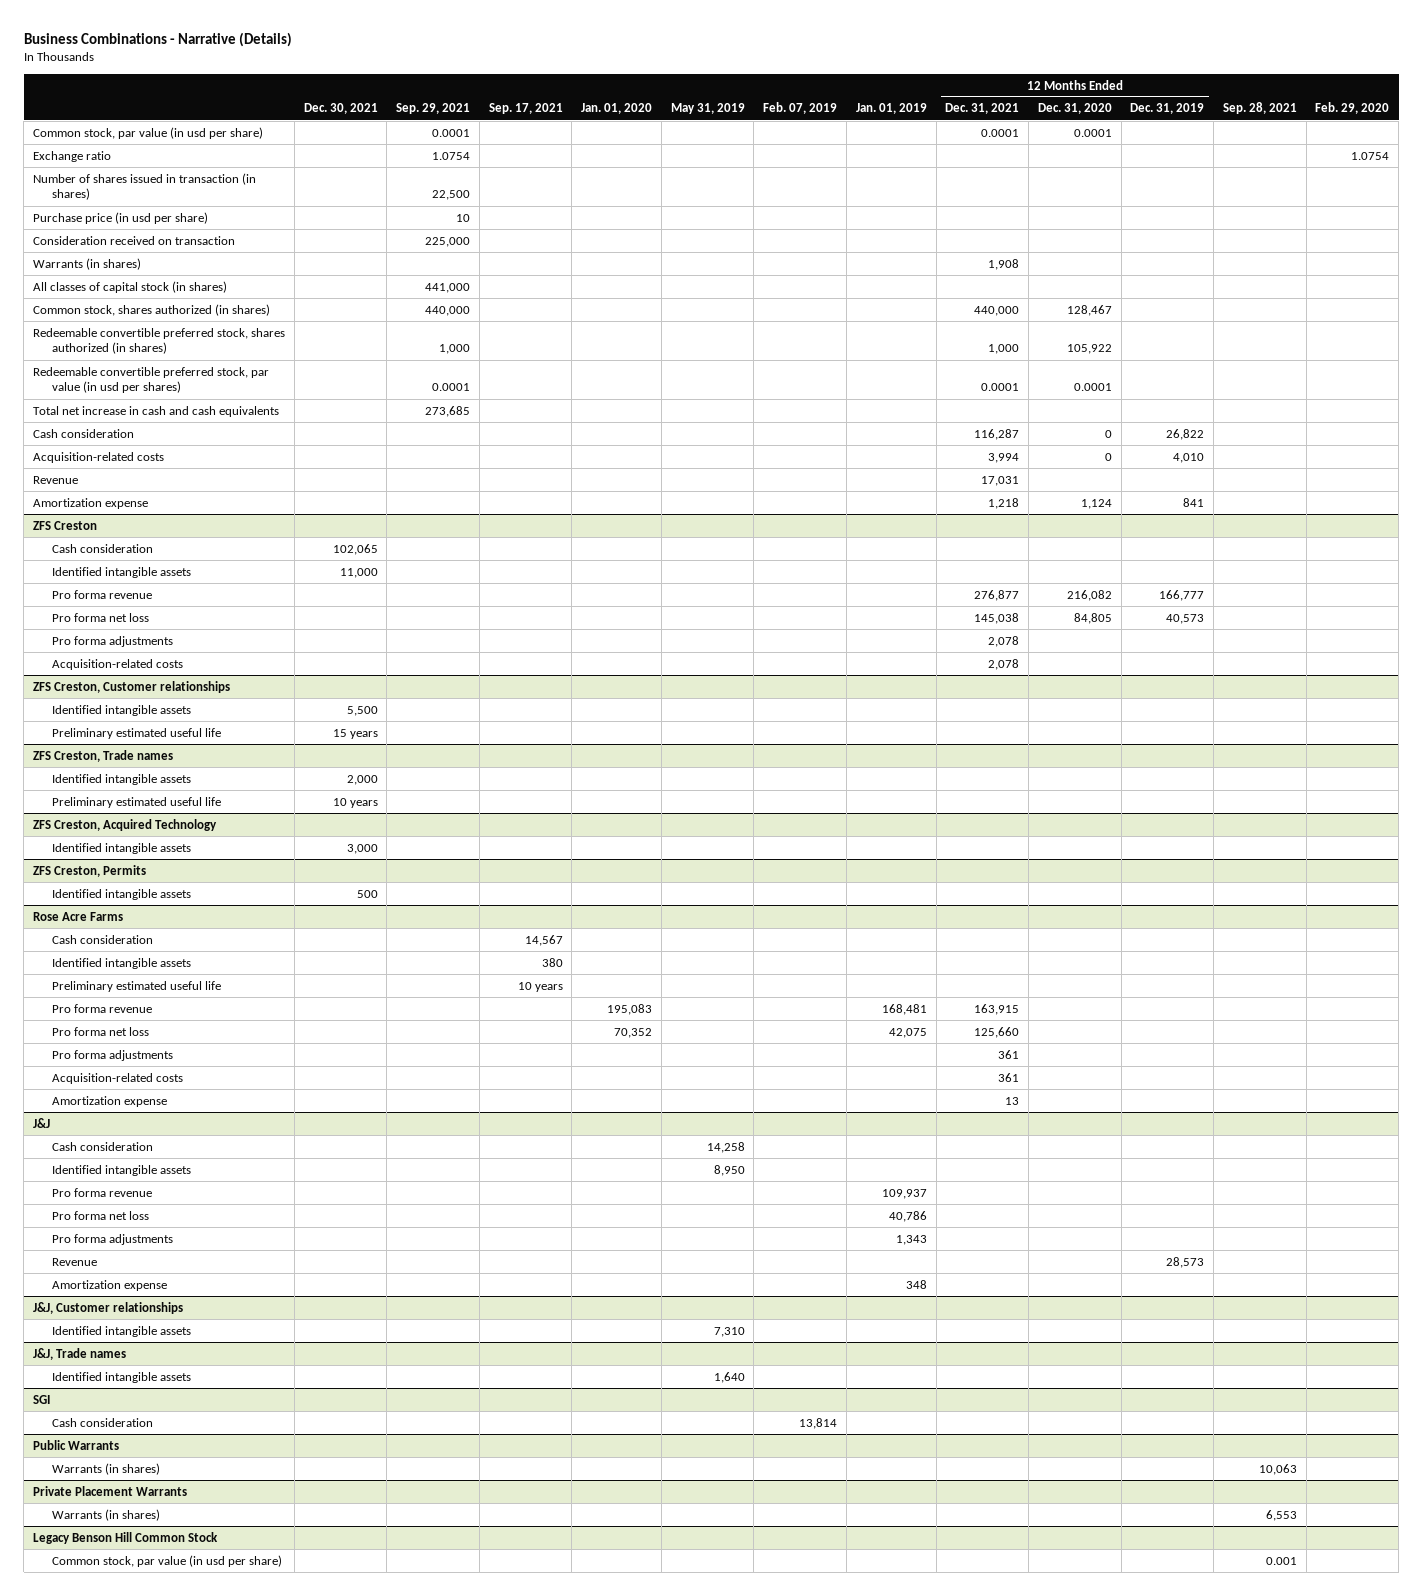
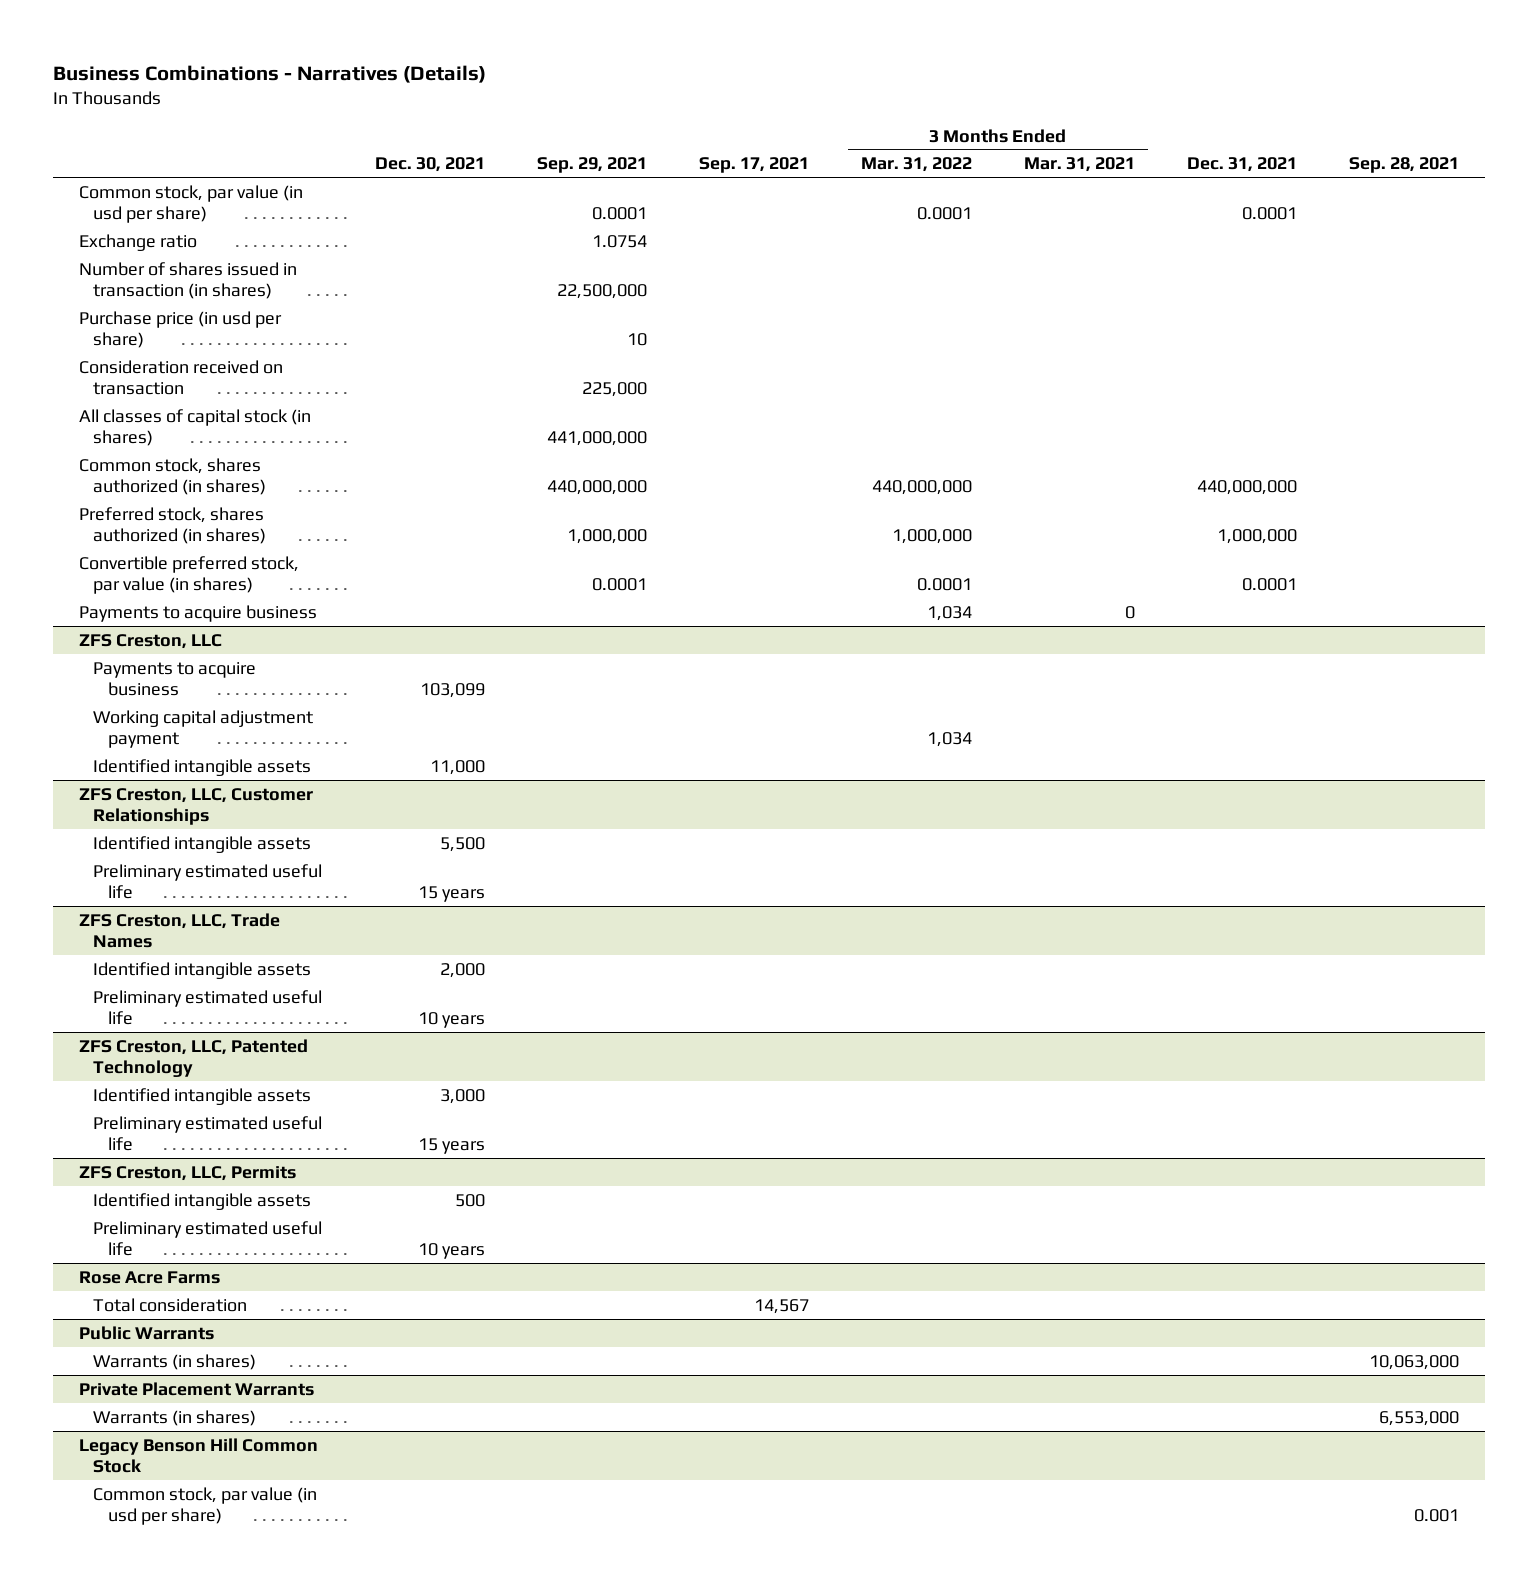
- Business Combinations - Narrative (Details)
+ Business Combinations - Narratives (Details)
- | Dec. 30, 2021 | Sep. 29, 2021 | Sep. 17, 2021 | Jan. 01, 2020 | May 31, 2019 | Feb. 07, 2019 | Jan. 01, 2019 | 12 Months Ended Dec. 31, 2021 | 12 Months Ended Dec. 31, 2020 | 12 Months Ended Dec. 31, 2019 | Sep. 28, 2021 | Feb. 29, 2020
+ | Dec. 30, 2021 | Sep. 29, 2021 | Sep. 17, 2021 | 3 Months Ended Mar. 31, 2022 | 3 Months Ended Mar. 31, 2021 | Dec. 31, 2021 | Sep. 28, 2021
- Number of shares issued in transaction (in shares) | | 22,500 | | | | | | | | | |
+ Number of shares issued in transaction (in shares) | | 22,500,000 | | | | |
- Warrants (in shares) | | | | | | | | 1,908 | | | |
- All classes of capital stock (in shares) | | 441,000 | | | | | | | | | |
- Common stock, shares authorized (in shares) | | 440,000 | | | | | | 440,000 | 128,467 | | |
- Redeemable convertible preferred stock, shares authorized (in shares) | | 1,000 | | | | | | 1,000 | 105,922 | | |
- Redeemable convertible preferred stock, par value (in usd per shares) | | 0.0001 | | | | | | 0.0001 | 0.0001 | | |
- Total net increase in cash and cash equivalents | | 273,685 | | | | | | | | | |
- Cash consideration | | | | | | | | 116,287 | 0 | 26,822 | |
- Acquisition-related costs | | | | | | | | 3,994 | 0 | 4,010 | |
- Revenue | | | | | | | | 17,031 | | | |
- Amortization expense | | | | | | | | 1,218 | 1,124 | 841 | |
- ZFS Creston
- Cash consideration | 102,065 | | | | | | | | | | |
+ All classes of capital stock (in shares) | | 441,000,000 | | | | |
+ Common stock, shares authorized (in shares) | | 440,000,000 | | 440,000,000 | | 440,000,000 |
+ Preferred stock, shares authorized (in shares) | | 1,000,000 | | 1,000,000 | | 1,000,000 |
+ Convertible preferred stock, par value (in shares) | | 0.0001 | | 0.0001 | | 0.0001 |
+ Payments to acquire business | | | | 1,034 | 0 | |
+ ZFS Creston, LLC
+ Payments to acquire business | 103,099 | | | | | |
+ Working capital adjustment payment | | | | 1,034 | | |
- Pro forma revenue | | | | | | | | 276,877 | 216,082 | 166,777 | |
- Pro forma net loss | | | | | | | | 145,038 | 84,805 | 40,573 | |
- Pro forma adjustments | | | | | | | | 2,078 | | | |
- Acquisition-related costs | | | | | | | | 2,078 | | | |
- ZFS Creston, Customer relationships
+ ZFS Creston, LLC, Customer Relationships
- ZFS Creston, Trade names
+ ZFS Creston, LLC, Trade Names
- ZFS Creston, Acquired Technology
+ ZFS Creston, LLC, Patented Technology
- ZFS Creston, Permits
+ Preliminary estimated useful life | 15 years | | | | | |
+ ZFS Creston, LLC, Permits
+ Preliminary estimated useful life | 10 years | | | | | |
@ Rose Acre Farms
- Cash consideration | | | 14,567 | | | | | | | | |
- Identified intangible assets | | | 380 | | | | | | | | |
- Preliminary estimated useful life | | | 10 years | | | | | | | | |
- Pro forma revenue | | | | 195,083 | | | 168,481 | 163,915 | | | |
- Pro forma net loss | | | | 70,352 | | | 42,075 | 125,660 | | | |
- Pro forma adjustments | | | | | | | | 361 | | | |
- Acquisition-related costs | | | | | | | | 361 | | | |
- Amortization expense | | | | | | | | 13 | | | |
- J&J
- Cash consideration | | | | | 14,258 | | | | | | |
- Identified intangible assets | | | | | 8,950 | | | | | | |
- Pro forma revenue | | | | | | | 109,937 | | | | |
- Pro forma net loss | | | | | | | 40,786 | | | | |
- Pro forma adjustments | | | | | | | 1,343 | | | | |
- Revenue | | | | | | | | | | 28,573 | |
- Amortization expense | | | | | | | 348 | | | | |
- J&J, Customer relationships
- Identified intangible assets | | | | | 7,310 | | | | | | |
- J&J, Trade names
- Identified intangible assets | | | | | 1,640 | | | | | | |
- SGI
- Cash consideration | | | | | | 13,814 | | | | | |
@ Rose Acre Farms
+ Total consideration | | | 14,567 | | | |
@ Public Warrants
- Warrants (in shares) | | | | | | | | | | | 10,063 |
+ Warrants (in shares) | | | | | | | 10,063,000
@ Private Placement Warrants
- Warrants (in shares) | | | | | | | | | | | 6,553 |
+ Warrants (in shares) | | | | | | | 6,553,000

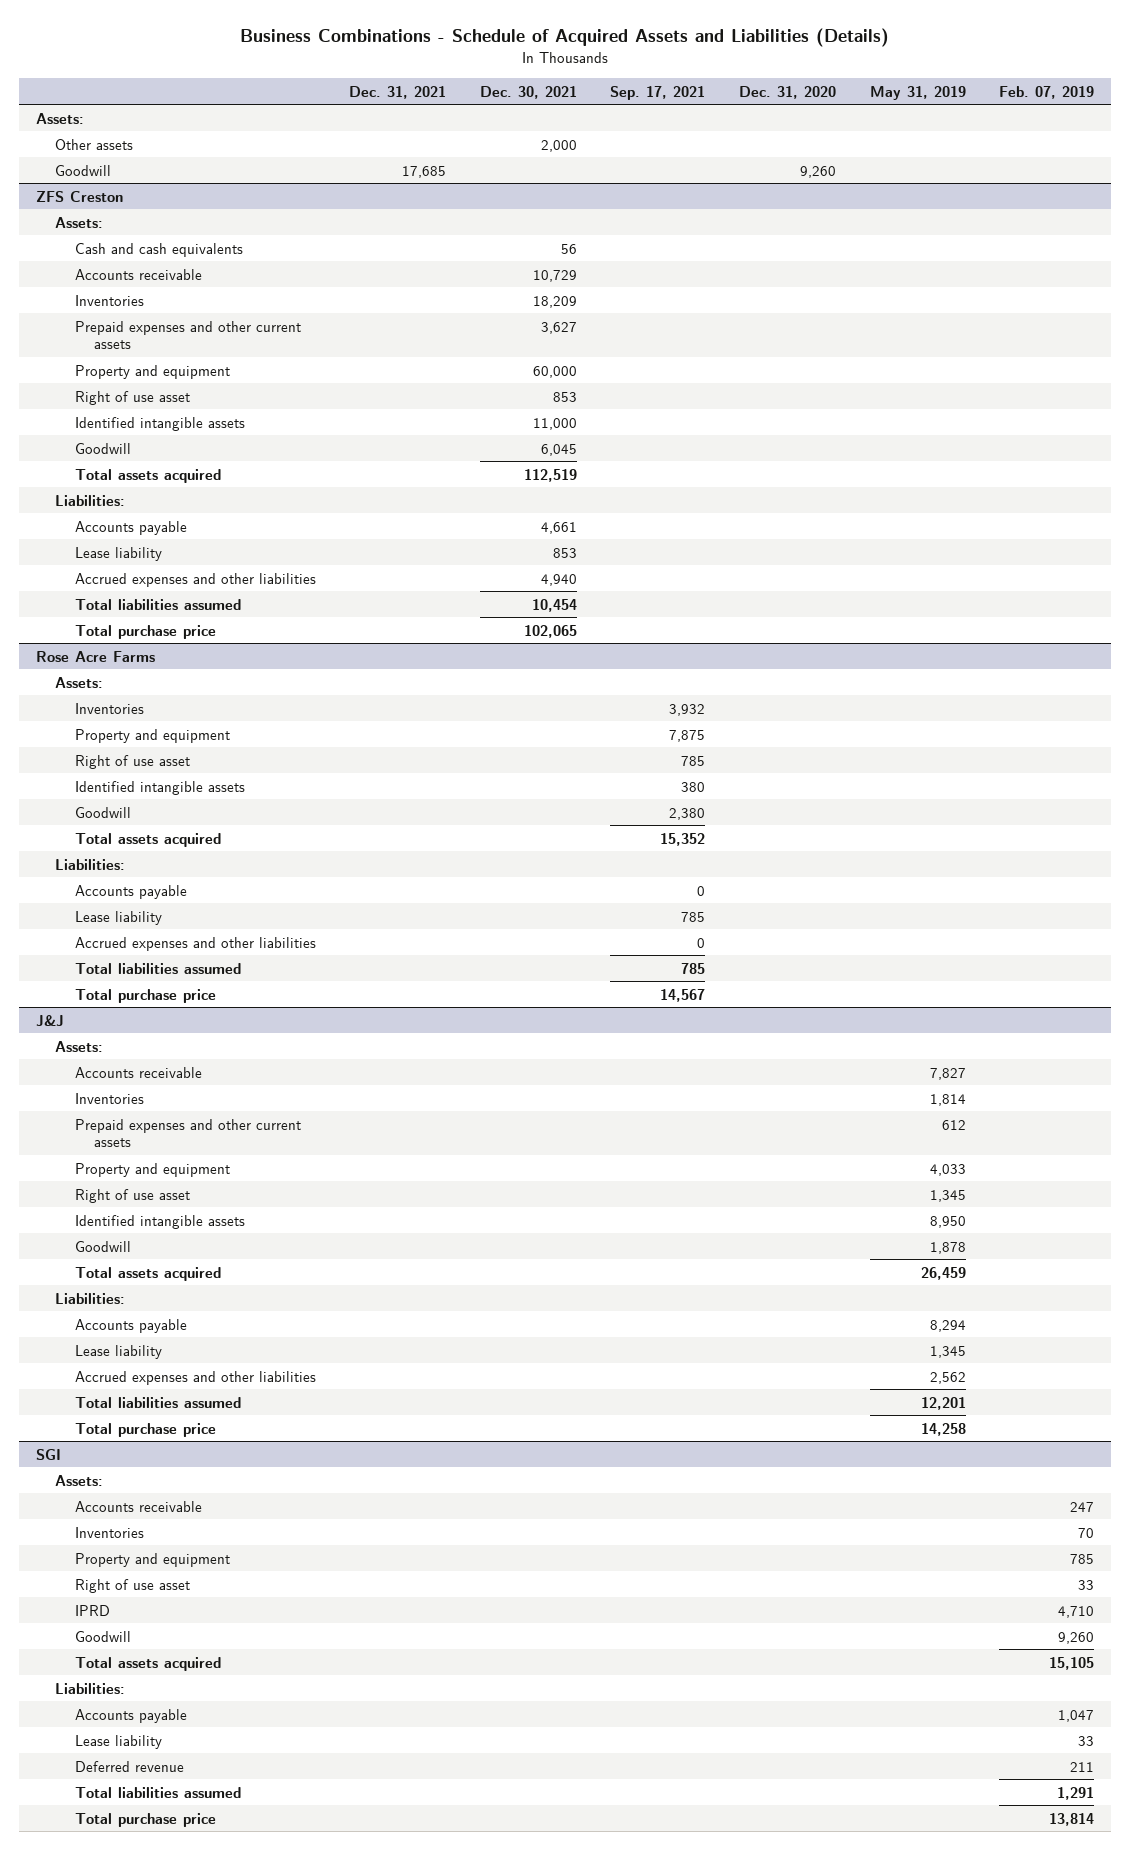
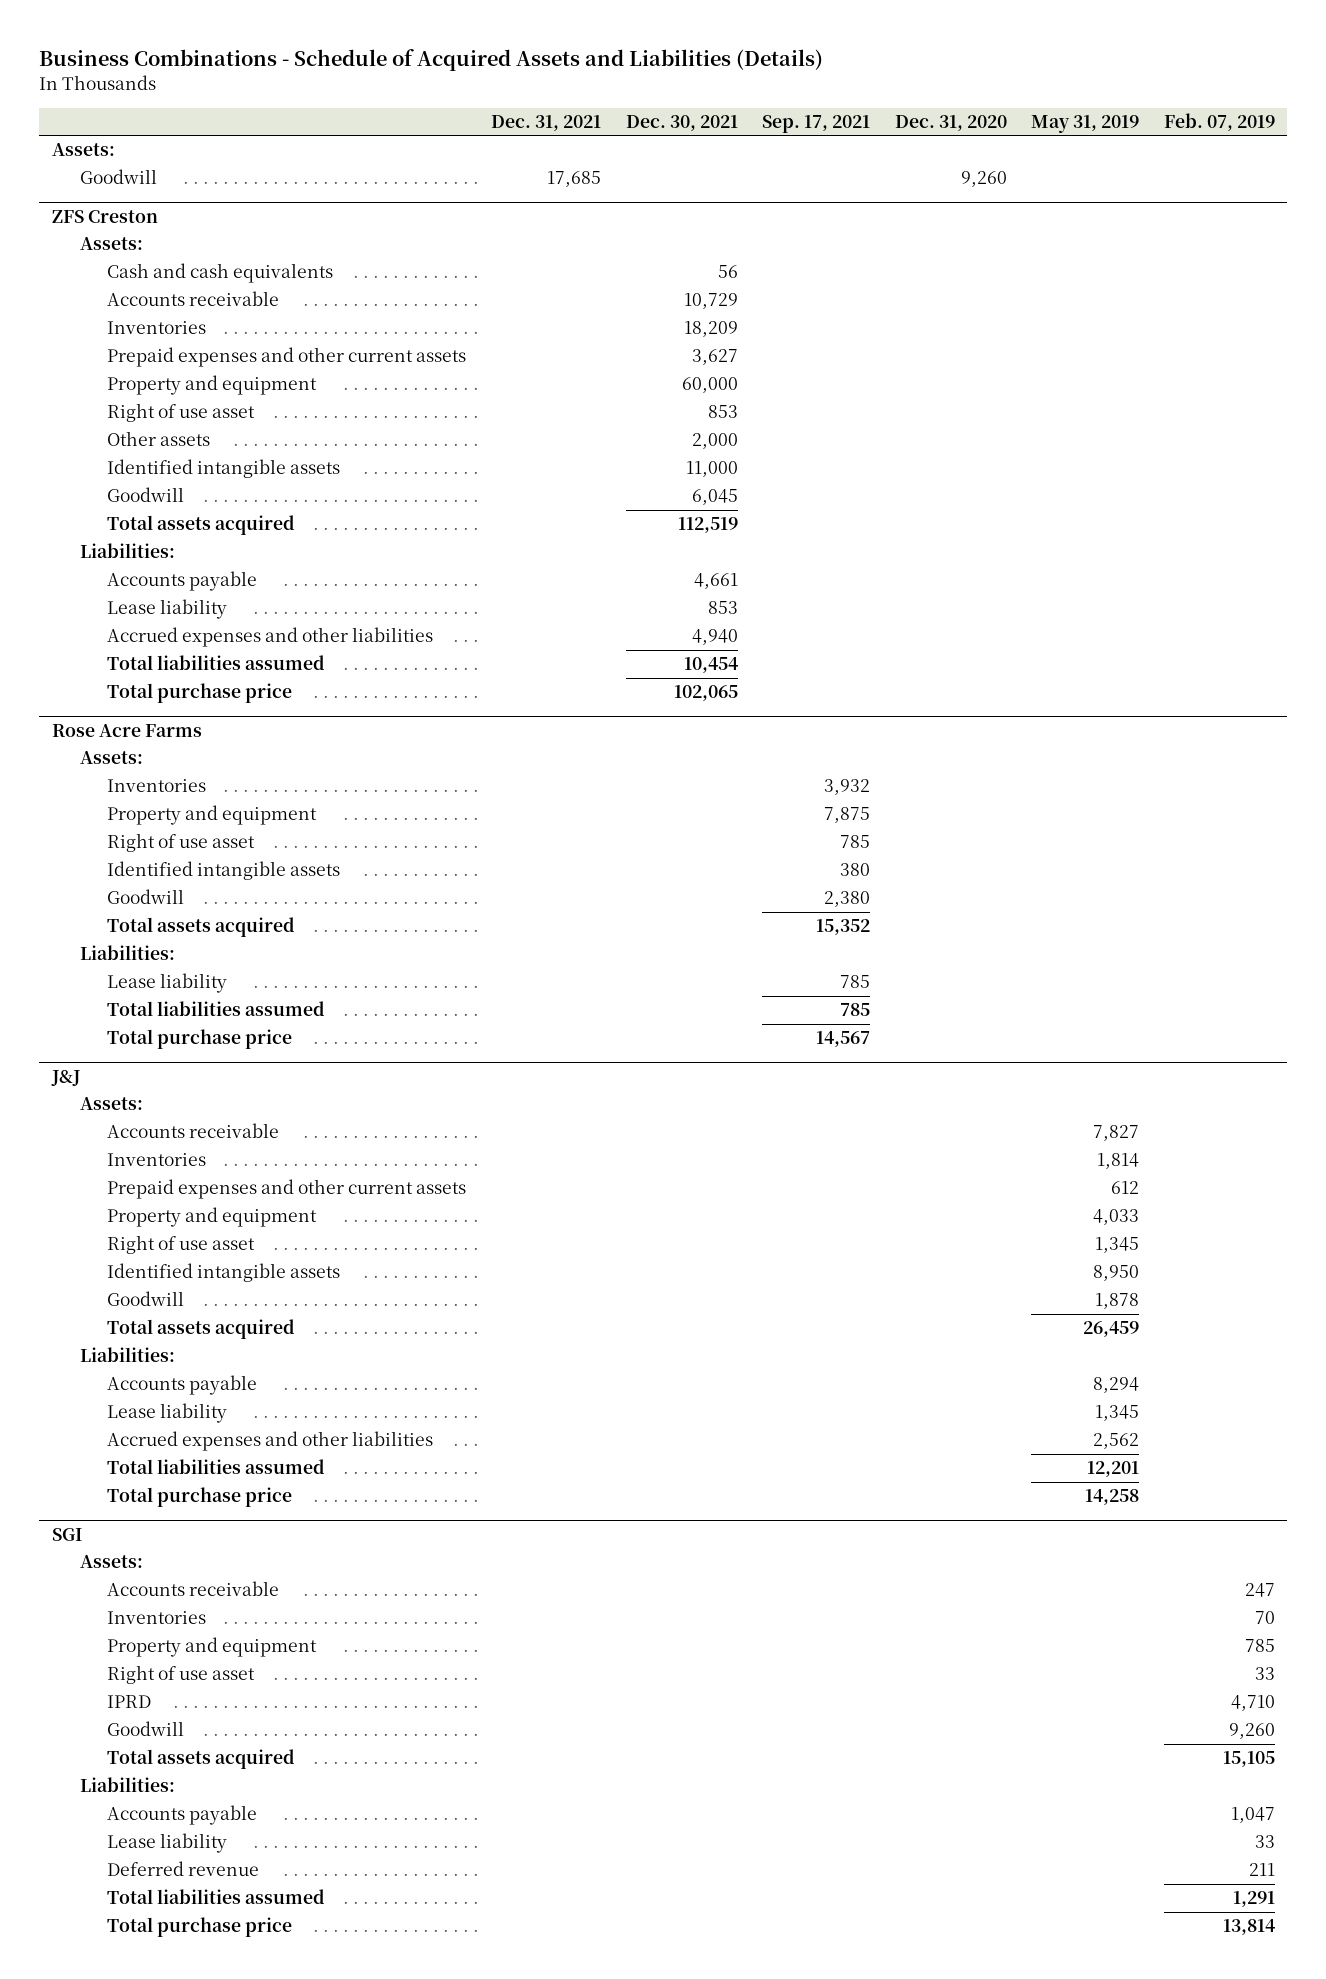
- Other assets | | 2,000 | | | |
@ ZFS Creston
+ Other assets | | 2,000 | | | |
@ Rose Acre Farms
- Accounts payable | | | 0 | | |
- Accrued expenses and other liabilities | | | 0 | | |

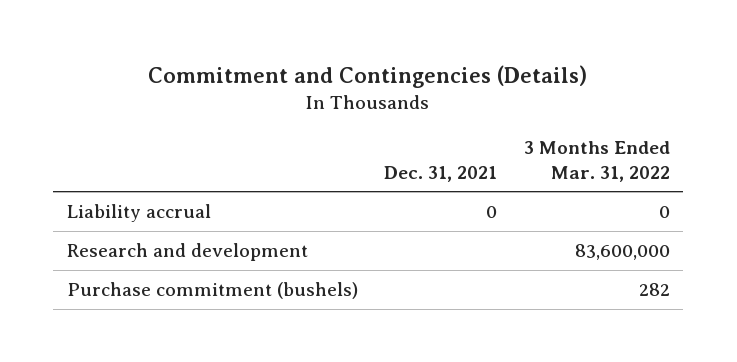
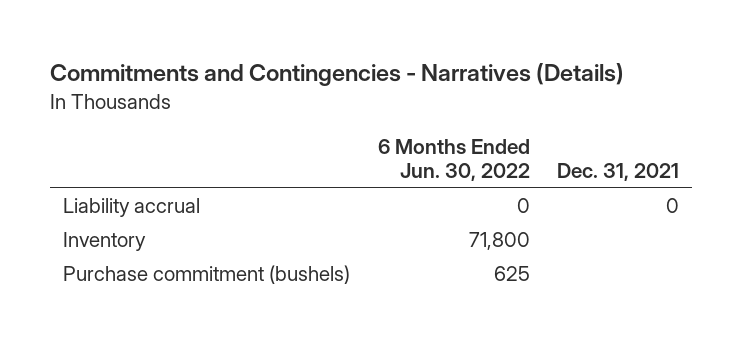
- Commitment and Contingencies (Details)
+ Commitments and Contingencies - Narratives (Details)
- | Dec. 31, 2021 | 3 Months Ended Mar. 31, 2022
+ | 6 Months Ended Jun. 30, 2022 | Dec. 31, 2021
- Research and development | | 83,600,000
+ Inventory | 71,800 |

